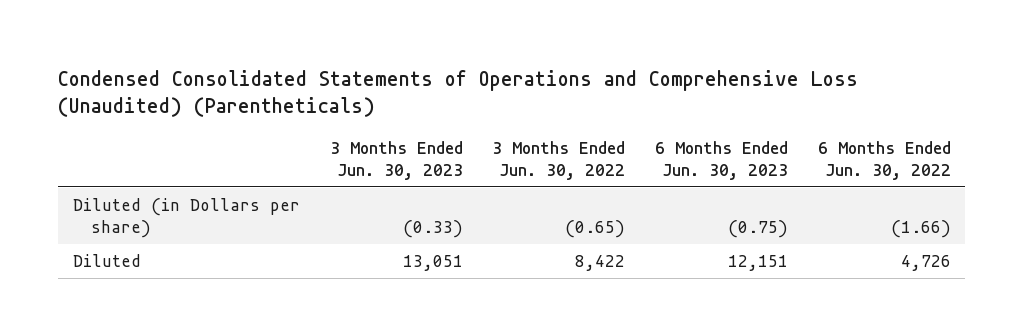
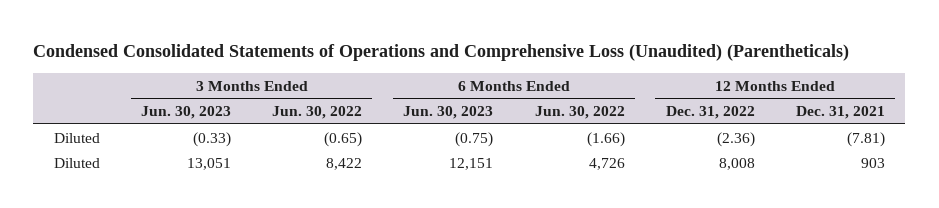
- | 3 Months Ended Jun. 30, 2023 | 3 Months Ended Jun. 30, 2022 | 6 Months Ended Jun. 30, 2023 | 6 Months Ended Jun. 30, 2022
+ | 3 Months Ended Jun. 30, 2023 | 3 Months Ended Jun. 30, 2022 | 6 Months Ended Jun. 30, 2023 | 6 Months Ended Jun. 30, 2022 | 12 Months Ended Dec. 31, 2022 | 12 Months Ended Dec. 31, 2021
- Diluted (in Dollars per share) | (0.33) | (0.65) | (0.75) | (1.66)
+ Diluted | (0.33) | (0.65) | (0.75) | (1.66) | (2.36) | (7.81)

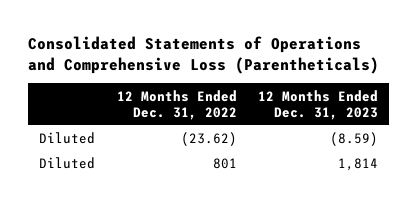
- Condensed Consolidated Statements of Operations and Comprehensive Loss (Unaudited) (Parentheticals)
+ Consolidated Statements of Operations and Comprehensive Loss (Parentheticals)
- | 3 Months Ended Jun. 30, 2023 | 3 Months Ended Jun. 30, 2022 | 6 Months Ended Jun. 30, 2023 | 6 Months Ended Jun. 30, 2022 | 12 Months Ended Dec. 31, 2022 | 12 Months Ended Dec. 31, 2021
+ | 12 Months Ended Dec. 31, 2022 | 12 Months Ended Dec. 31, 2023
- Diluted | (0.33) | (0.65) | (0.75) | (1.66) | (2.36) | (7.81)
- Diluted | 13,051 | 8,422 | 12,151 | 4,726 | 8,008 | 903
+ Diluted | (23.62) | (8.59)
+ Diluted | 801 | 1,814

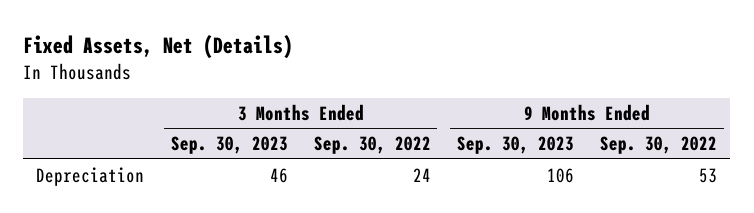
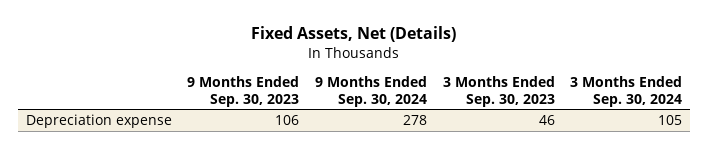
- | 3 Months Ended Sep. 30, 2023 | 3 Months Ended Sep. 30, 2022 | 9 Months Ended Sep. 30, 2023 | 9 Months Ended Sep. 30, 2022
+ | 9 Months Ended Sep. 30, 2023 | 9 Months Ended Sep. 30, 2024 | 3 Months Ended Sep. 30, 2023 | 3 Months Ended Sep. 30, 2024
- Depreciation | 46 | 24 | 106 | 53
+ Depreciation expense | 106 | 278 | 46 | 105

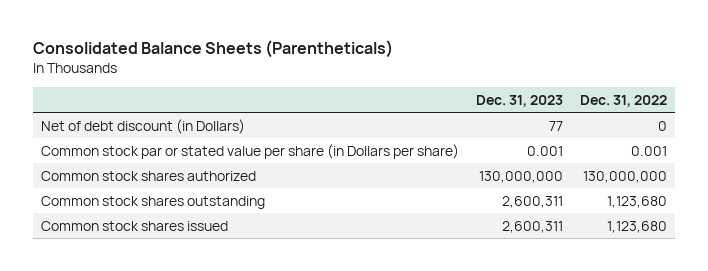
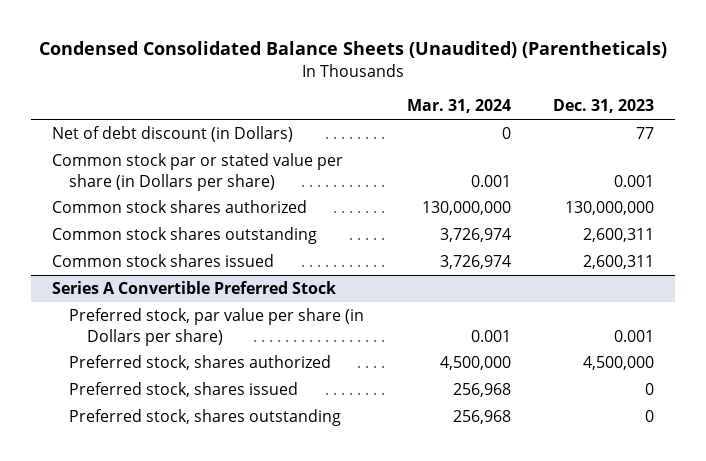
- Consolidated Balance Sheets (Parentheticals)
+ Condensed Consolidated Balance Sheets (Unaudited) (Parentheticals)
- | Dec. 31, 2023 | Dec. 31, 2022
+ | Mar. 31, 2024 | Dec. 31, 2023
+ Series A Convertible Preferred Stock
+ Preferred stock, par value per share (in Dollars per share) | 0.001 | 0.001
+ Preferred stock, shares authorized | 4,500,000 | 4,500,000
+ Preferred stock, shares issued | 256,968 | 0
+ Preferred stock, shares outstanding | 256,968 | 0

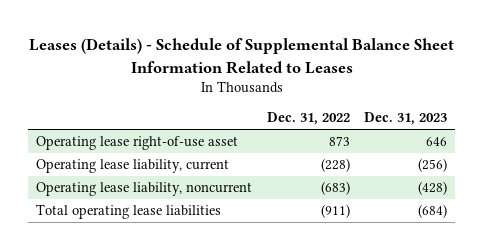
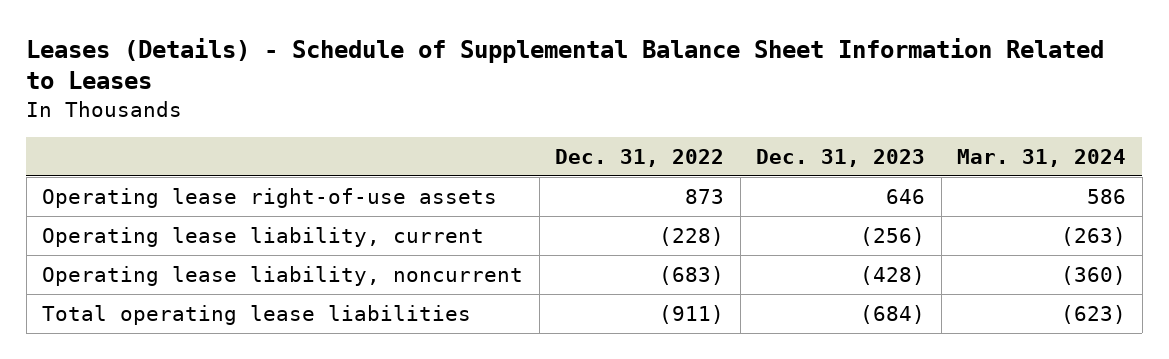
- | Dec. 31, 2022 | Dec. 31, 2023
+ | Dec. 31, 2022 | Dec. 31, 2023 | Mar. 31, 2024
- Operating lease right-of-use asset | 873 | 646
+ Operating lease right-of-use assets | 873 | 646 | 586

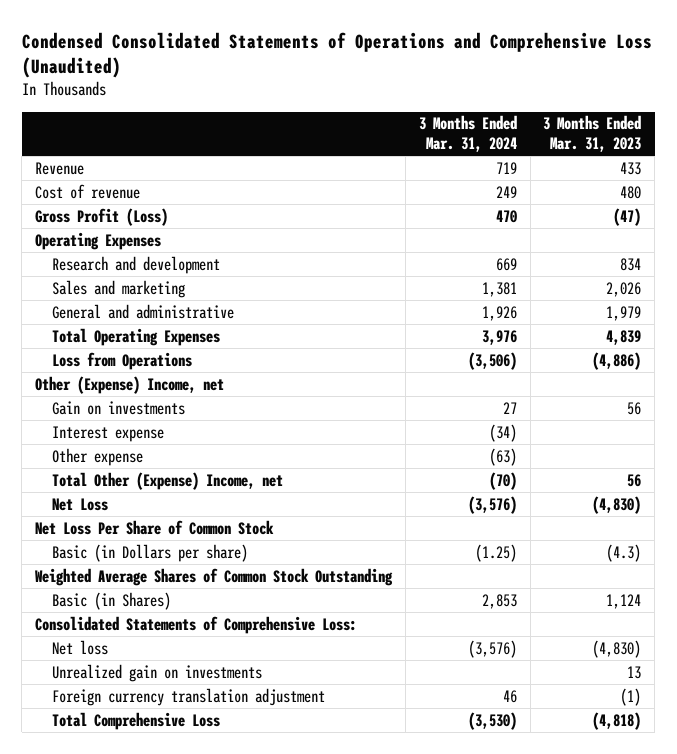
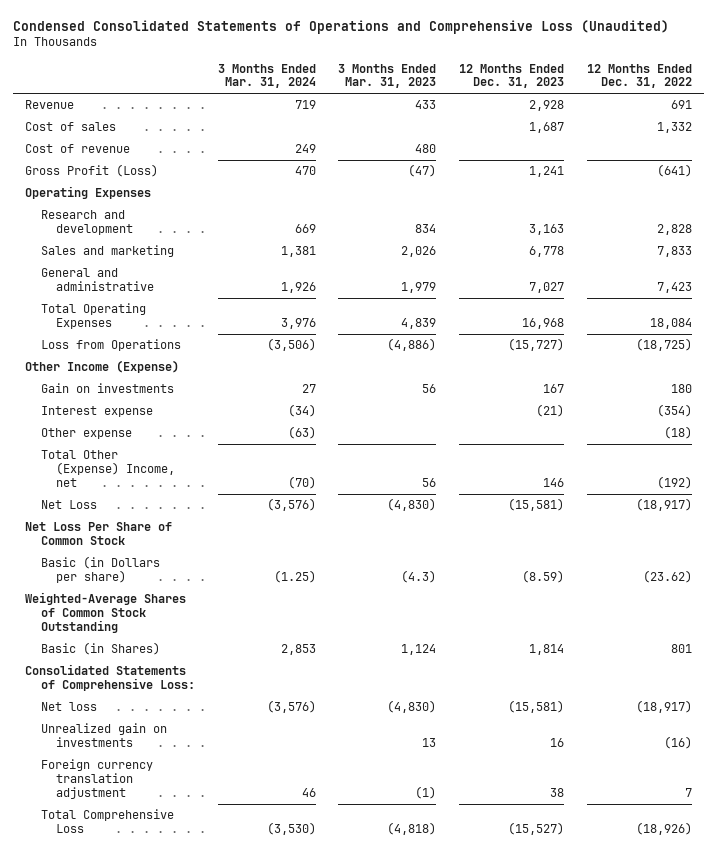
- | 3 Months Ended Mar. 31, 2024 | 3 Months Ended Mar. 31, 2023
+ | 3 Months Ended Mar. 31, 2024 | 3 Months Ended Mar. 31, 2023 | 12 Months Ended Dec. 31, 2023 | 12 Months Ended Dec. 31, 2022
+ Cost of sales | | | 1,687 | 1,332
- Other (Expense) Income, net
+ Other Income (Expense)
- Weighted Average Shares of Common Stock Outstanding
+ Weighted-Average Shares of Common Stock Outstanding

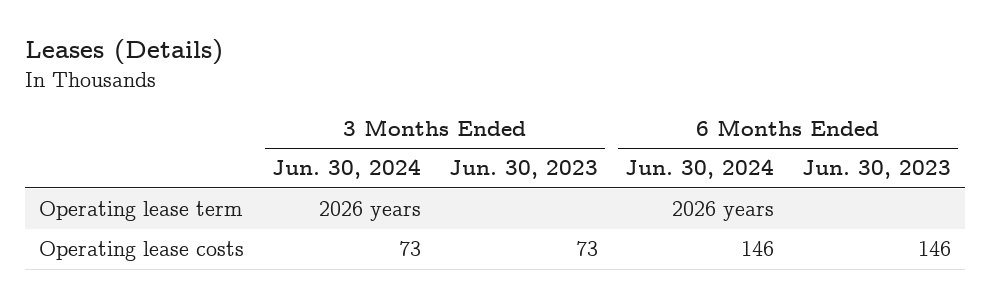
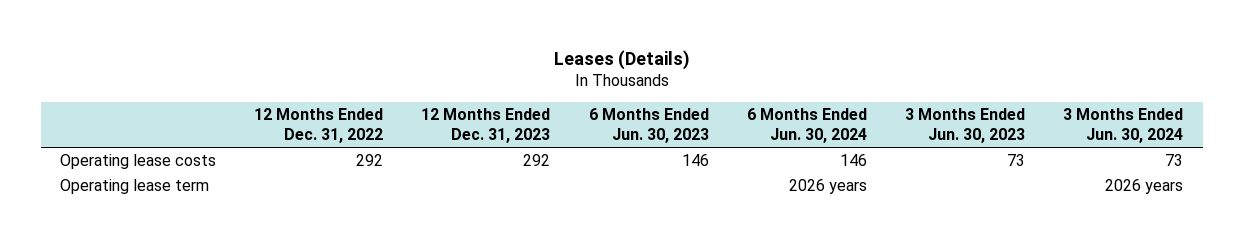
- | 3 Months Ended Jun. 30, 2024 | 3 Months Ended Jun. 30, 2023 | 6 Months Ended Jun. 30, 2024 | 6 Months Ended Jun. 30, 2023
+ | 12 Months Ended Dec. 31, 2022 | 12 Months Ended Dec. 31, 2023 | 6 Months Ended Jun. 30, 2023 | 6 Months Ended Jun. 30, 2024 | 3 Months Ended Jun. 30, 2023 | 3 Months Ended Jun. 30, 2024
moved down: Operating lease term | | | | 2026 years | | 2026 years

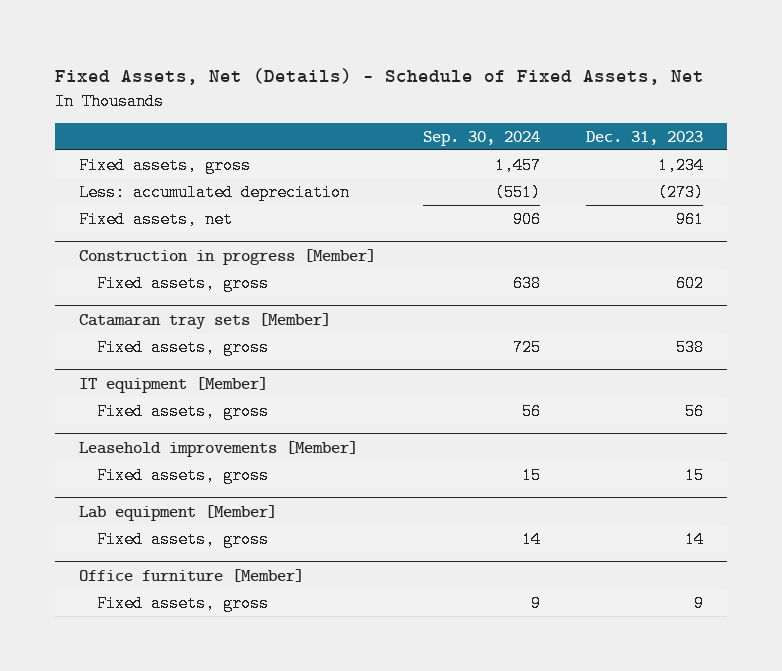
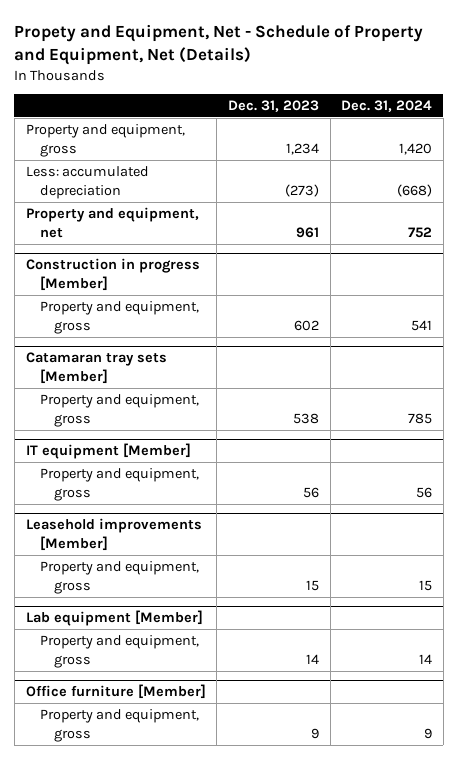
- Fixed Assets, Net (Details) - Schedule of Fixed Assets, Net
+ Propety and Equipment, Net - Schedule of Property and Equipment, Net (Details)
- | Sep. 30, 2024 | Dec. 31, 2023
+ | Dec. 31, 2023 | Dec. 31, 2024
- Fixed assets, gross | 1,457 | 1,234
+ Property and equipment, gross | 1,234 | 1,420
- Fixed assets, net | 906 | 961
+ Property and equipment, net | 961 | 752
@ Construction in progress [Member]
- Fixed assets, gross | 638 | 602
+ Property and equipment, gross | 602 | 541
@ Catamaran tray sets [Member]
- Fixed assets, gross | 725 | 538
+ Property and equipment, gross | 538 | 785
@ IT equipment [Member]
- Fixed assets, gross | 56 | 56
+ Property and equipment, gross | 56 | 56
@ Leasehold improvements [Member]
- Fixed assets, gross | 15 | 15
+ Property and equipment, gross | 15 | 15
@ Lab equipment [Member]
- Fixed assets, gross | 14 | 14
+ Property and equipment, gross | 14 | 14
@ Office furniture [Member]
- Fixed assets, gross | 9 | 9
+ Property and equipment, gross | 9 | 9

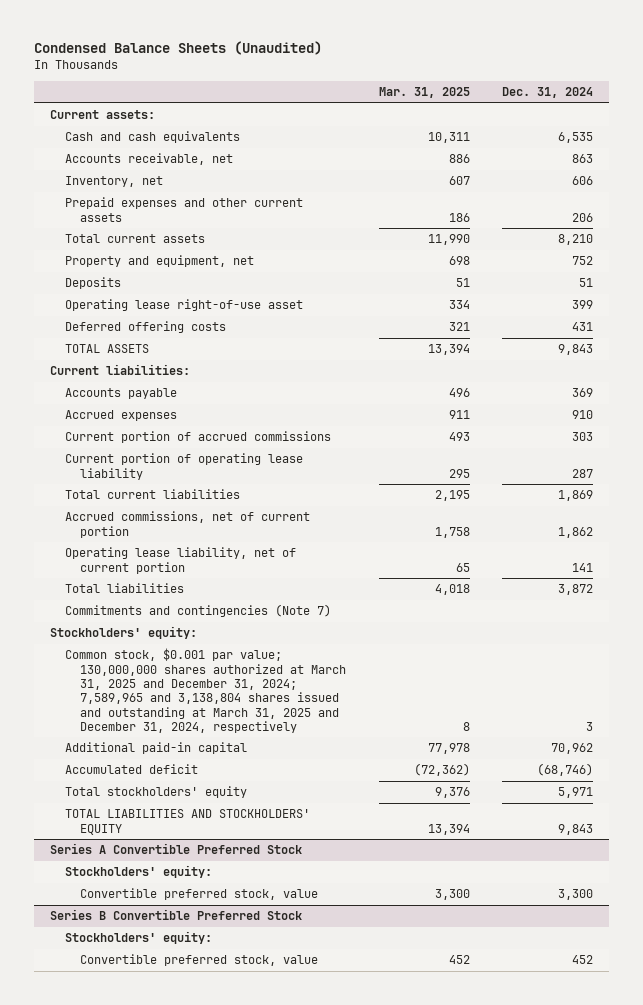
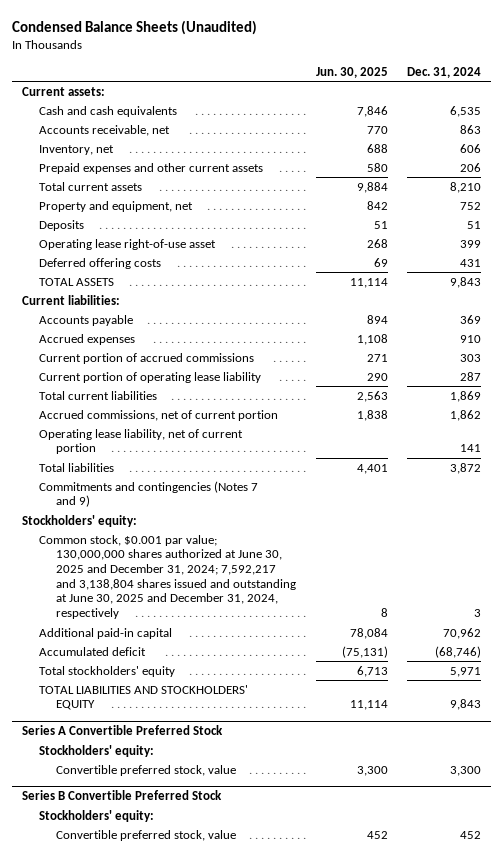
- | Mar. 31, 2025 | Dec. 31, 2024
+ | Jun. 30, 2025 | Dec. 31, 2024
- Commitments and contingencies (Note 7)
+ Commitments and contingencies (Notes 7 and 9)
- Common stock, $0.001 par value; 130,000,000 shares authorized at March 31, 2025 and December 31, 2024; 7,589,965 and 3,138,804 shares issued and outstanding at March 31, 2025 and December 31, 2024, respectively | 8 | 3
+ Common stock, $0.001 par value; 130,000,000 shares authorized at June 30, 2025 and December 31, 2024; 7,592,217 and 3,138,804 shares issued and outstanding at June 30, 2025 and December 31, 2024, respectively | 8 | 3

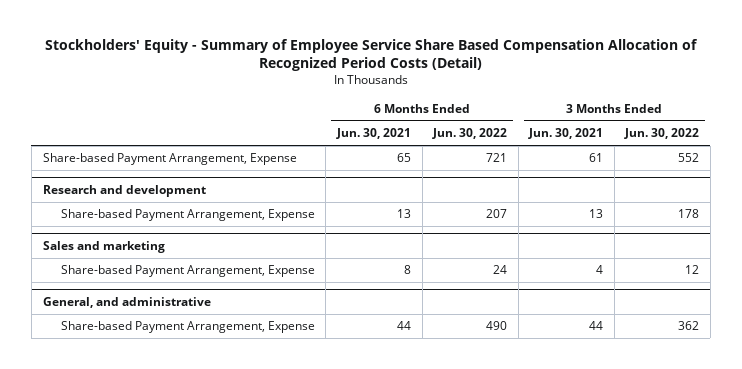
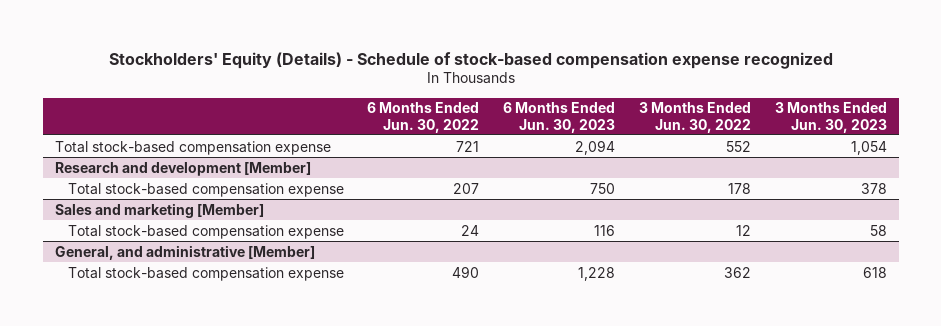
- Stockholders' Equity - Summary of Employee Service Share Based Compensation Allocation of Recognized Period Costs (Detail)
+ Stockholders' Equity (Details) - Schedule of stock-based compensation expense recognized
- | 6 Months Ended Jun. 30, 2021 | 6 Months Ended Jun. 30, 2022 | 3 Months Ended Jun. 30, 2021 | 3 Months Ended Jun. 30, 2022
+ | 6 Months Ended Jun. 30, 2022 | 6 Months Ended Jun. 30, 2023 | 3 Months Ended Jun. 30, 2022 | 3 Months Ended Jun. 30, 2023
- Share-based Payment Arrangement, Expense | 65 | 721 | 61 | 552
- Research and development
- Share-based Payment Arrangement, Expense | 13 | 207 | 13 | 178
- Sales and marketing
- Share-based Payment Arrangement, Expense | 8 | 24 | 4 | 12
- General, and administrative
- Share-based Payment Arrangement, Expense | 44 | 490 | 44 | 362
+ Total stock-based compensation expense | 721 | 2,094 | 552 | 1,054
+ Research and development [Member]
+ Total stock-based compensation expense | 207 | 750 | 178 | 378
+ Sales and marketing [Member]
+ Total stock-based compensation expense | 24 | 116 | 12 | 58
+ General, and administrative [Member]
+ Total stock-based compensation expense | 490 | 1,228 | 362 | 618

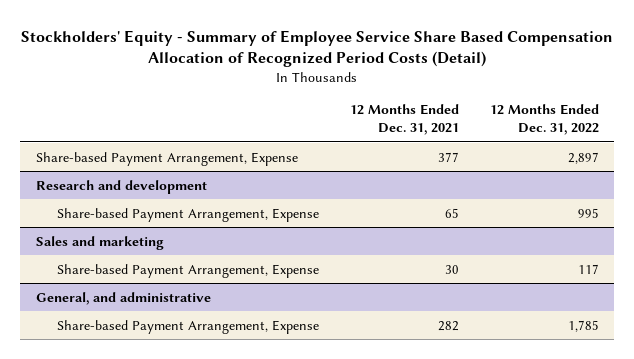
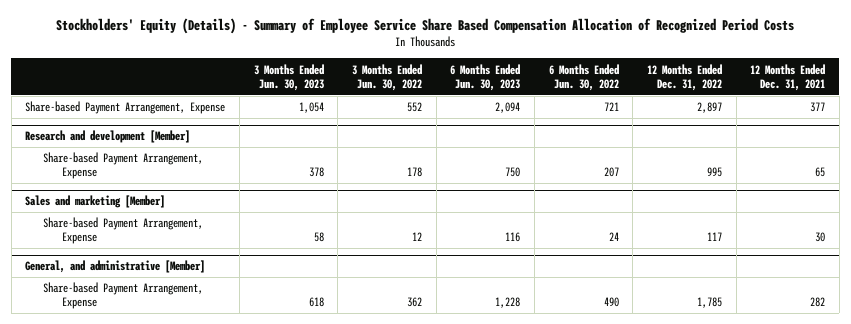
- Stockholders' Equity - Summary of Employee Service Share Based Compensation Allocation of Recognized Period Costs (Detail)
+ Stockholders' Equity (Details) - Summary of Employee Service Share Based Compensation Allocation of Recognized Period Costs
- | 12 Months Ended Dec. 31, 2021 | 12 Months Ended Dec. 31, 2022
+ | 3 Months Ended Jun. 30, 2023 | 3 Months Ended Jun. 30, 2022 | 6 Months Ended Jun. 30, 2023 | 6 Months Ended Jun. 30, 2022 | 12 Months Ended Dec. 31, 2022 | 12 Months Ended Dec. 31, 2021
- Research and development
+ Research and development [Member]
- Sales and marketing
+ Sales and marketing [Member]
- General, and administrative
+ General, and administrative [Member]

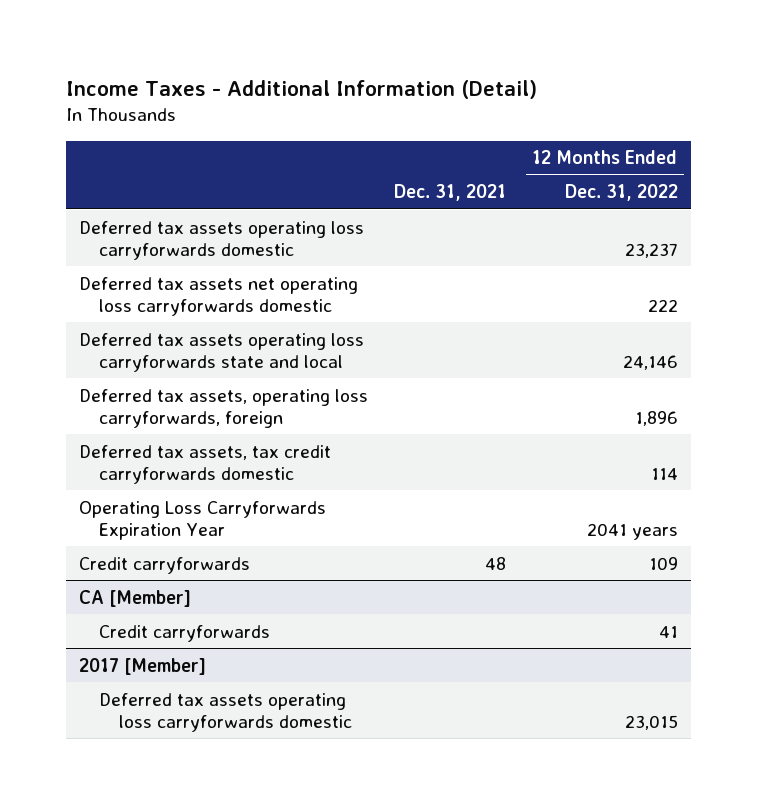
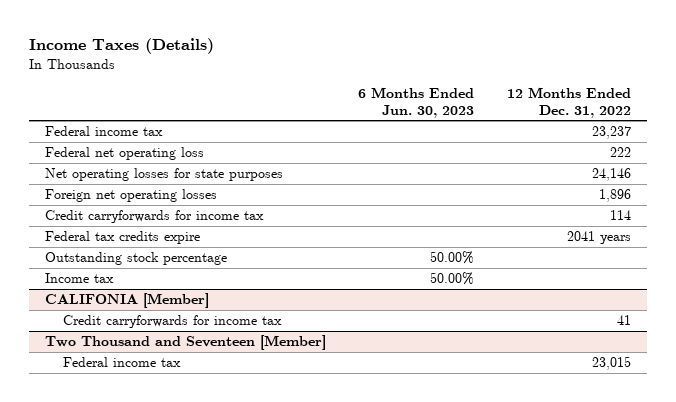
- Income Taxes - Additional Information (Detail)
+ Income Taxes (Details)
- | Dec. 31, 2021 | 12 Months Ended Dec. 31, 2022
+ | 6 Months Ended Jun. 30, 2023 | 12 Months Ended Dec. 31, 2022
- Deferred tax assets operating loss carryforwards domestic | | 23,237
- Deferred tax assets net operating loss carryforwards domestic | | 222
- Deferred tax assets operating loss carryforwards state and local | | 24,146
- Deferred tax assets, operating loss carryforwards, foreign | | 1,896
- Deferred tax assets, tax credit carryforwards domestic | | 114
- Operating Loss Carryforwards Expiration Year | | 2041 years
- Credit carryforwards | 48 | 109
- CA [Member]
- Credit carryforwards | | 41
- 2017 [Member]
- Deferred tax assets operating loss carryforwards domestic | | 23,015
+ Federal income tax | | 23,237
+ Federal net operating loss | | 222
+ Net operating losses for state purposes | | 24,146
+ Foreign net operating losses | | 1,896
+ Credit carryforwards for income tax | | 114
+ Federal tax credits expire | | 2041 years
+ Outstanding stock percentage | 50.00% |
+ Income tax | 50.00% |
+ CALIFONIA [Member]
+ Credit carryforwards for income tax | | 41
+ Two Thousand and Seventeen [Member]
+ Federal income tax | | 23,015

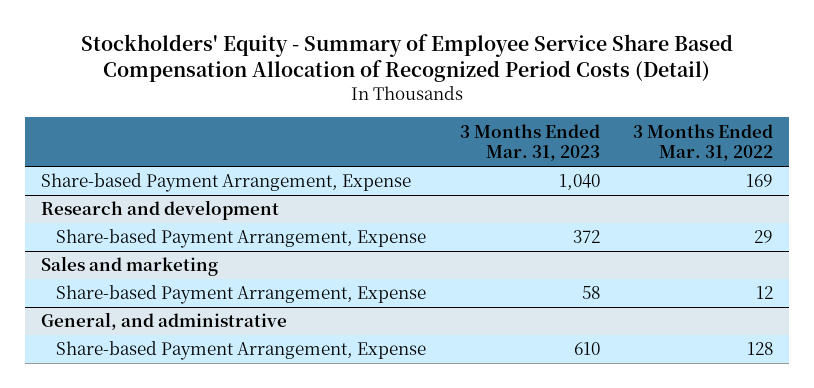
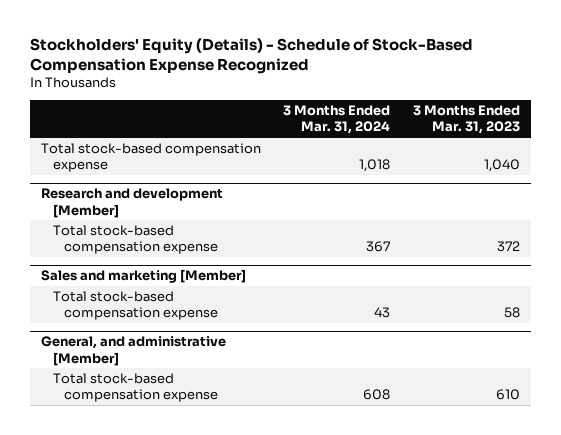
- Stockholders' Equity - Summary of Employee Service Share Based Compensation Allocation of Recognized Period Costs (Detail)
+ Stockholders' Equity (Details) - Schedule of Stock-Based Compensation Expense Recognized
- | 3 Months Ended Mar. 31, 2023 | 3 Months Ended Mar. 31, 2022
+ | 3 Months Ended Mar. 31, 2024 | 3 Months Ended Mar. 31, 2023
- Share-based Payment Arrangement, Expense | 1,040 | 169
- Research and development
- Share-based Payment Arrangement, Expense | 372 | 29
- Sales and marketing
- Share-based Payment Arrangement, Expense | 58 | 12
- General, and administrative
- Share-based Payment Arrangement, Expense | 610 | 128
+ Total stock-based compensation expense | 1,018 | 1,040
+ Research and development [Member]
+ Total stock-based compensation expense | 367 | 372
+ Sales and marketing [Member]
+ Total stock-based compensation expense | 43 | 58
+ General, and administrative [Member]
+ Total stock-based compensation expense | 608 | 610

